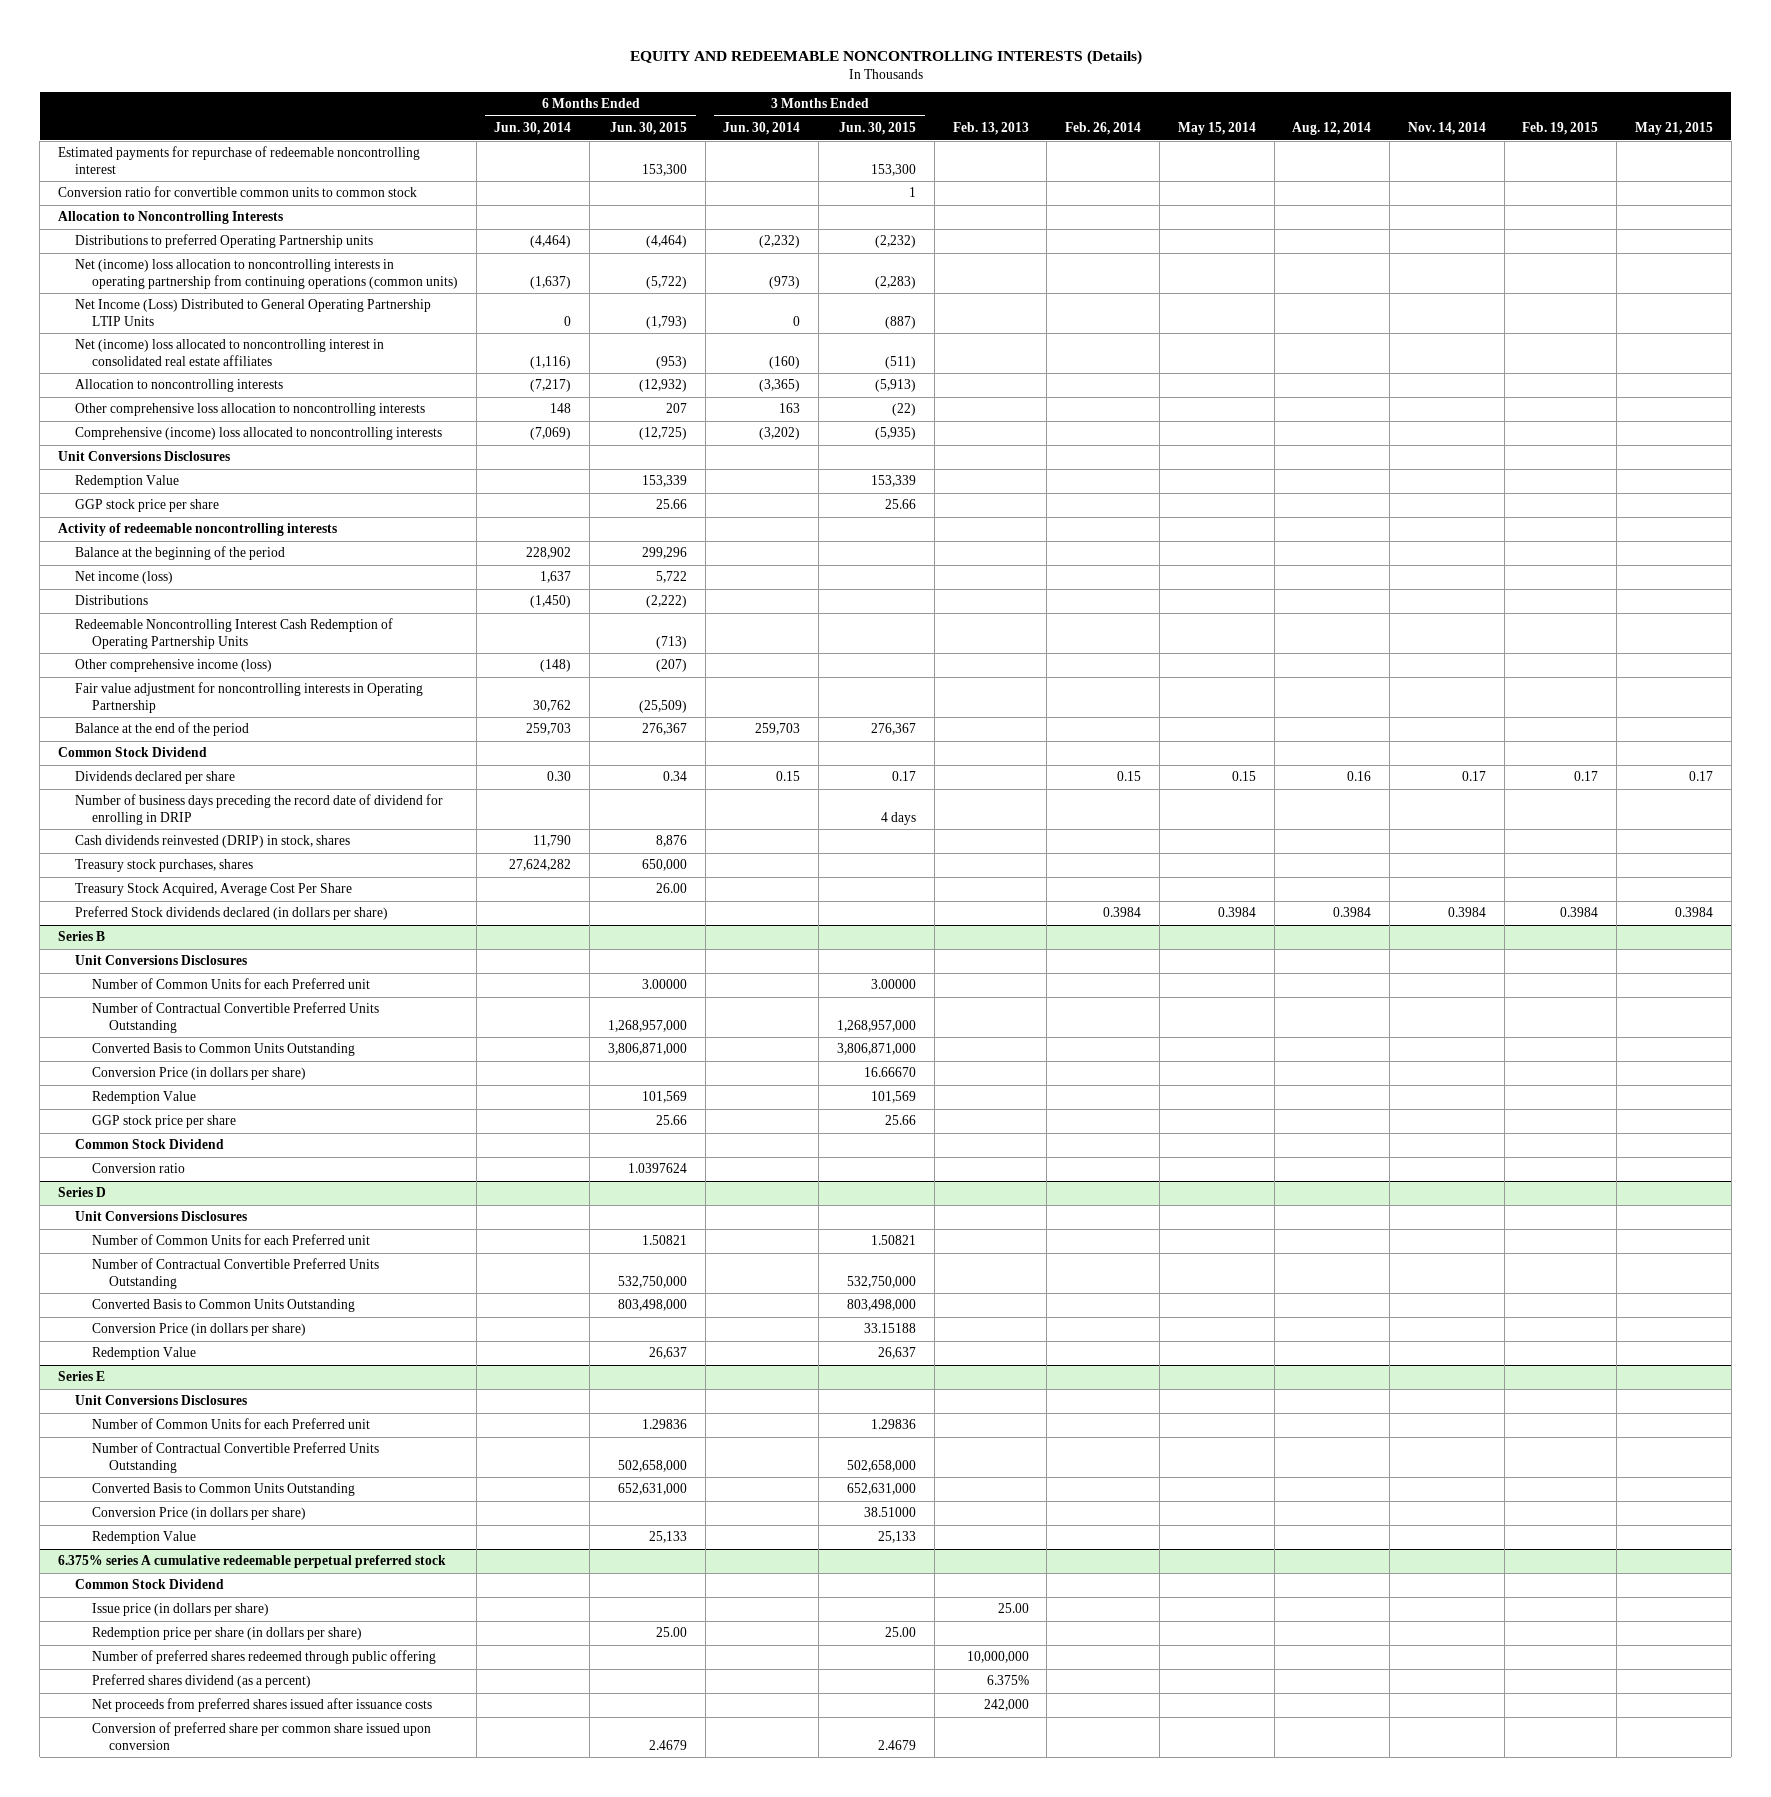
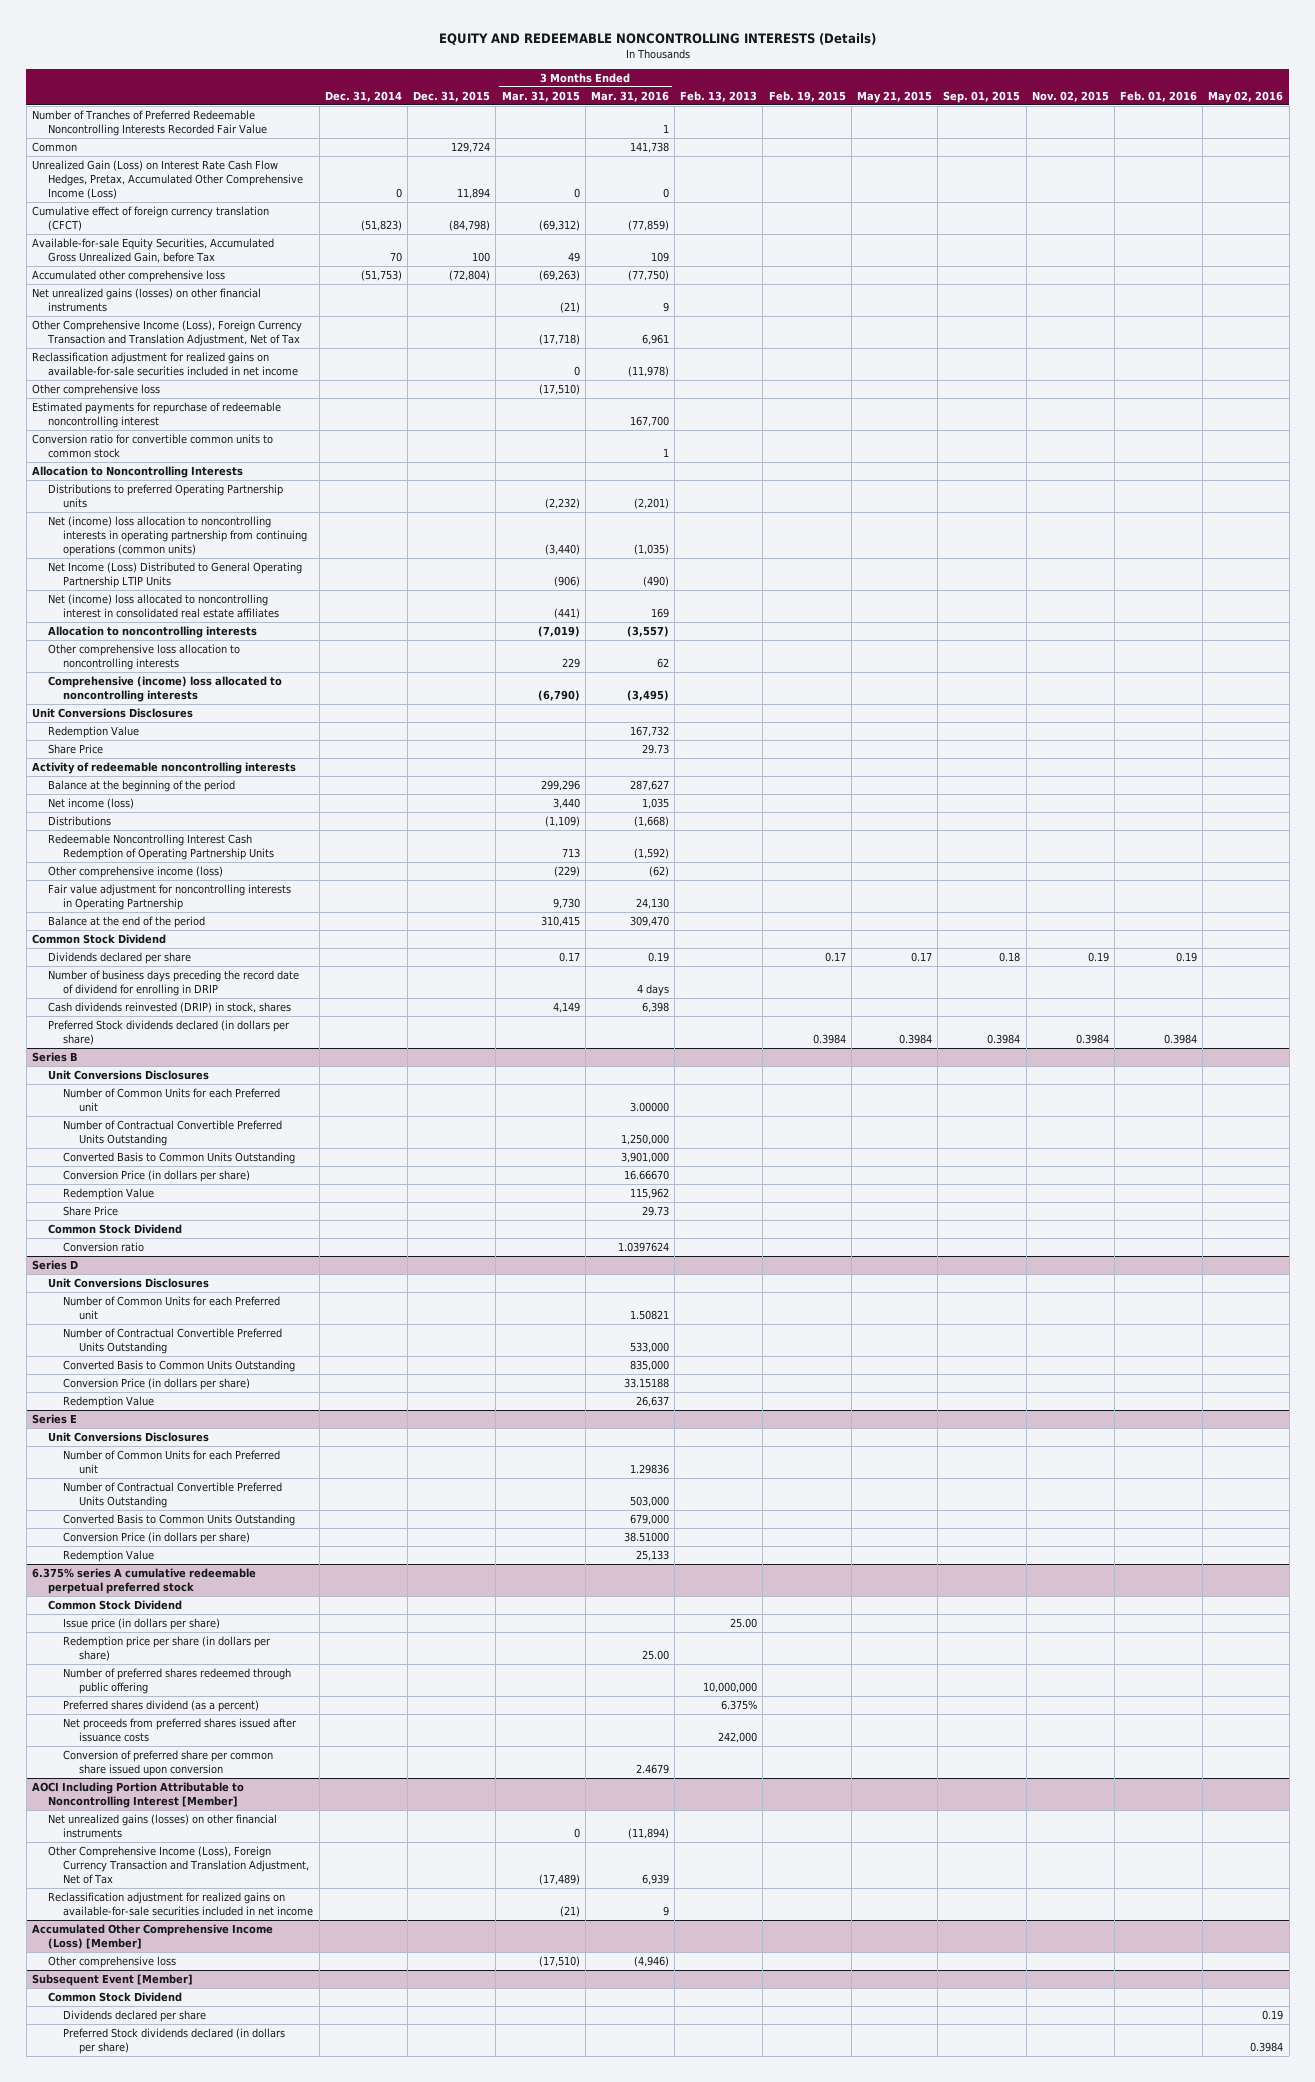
- | 6 Months Ended Jun. 30, 2014 | 6 Months Ended Jun. 30, 2015 | 3 Months Ended Jun. 30, 2014 | 3 Months Ended Jun. 30, 2015 | Feb. 13, 2013 | Feb. 26, 2014 | May 15, 2014 | Aug. 12, 2014 | Nov. 14, 2014 | Feb. 19, 2015 | May 21, 2015
+ | Dec. 31, 2014 | Dec. 31, 2015 | 3 Months Ended Mar. 31, 2015 | 3 Months Ended Mar. 31, 2016 | Feb. 13, 2013 | Feb. 19, 2015 | May 21, 2015 | Sep. 01, 2015 | Nov. 02, 2015 | Feb. 01, 2016 | May 02, 2016
+ Number of Tranches of Preferred Redeemable Noncontrolling Interests Recorded Fair Value | | | | 1 | | | | | | |
+ Common | | 129,724 | | 141,738 | | | | | | |
+ Unrealized Gain (Loss) on Interest Rate Cash Flow Hedges, Pretax, Accumulated Other Comprehensive Income (Loss) | 0 | 11,894 | 0 | 0 | | | | | | |
+ Cumulative effect of foreign currency translation (CFCT) | (51,823) | (84,798) | (69,312) | (77,859) | | | | | | |
+ Available-for-sale Equity Securities, Accumulated Gross Unrealized Gain, before Tax | 70 | 100 | 49 | 109 | | | | | | |
+ Accumulated other comprehensive loss | (51,753) | (72,804) | (69,263) | (77,750) | | | | | | |
+ Net unrealized gains (losses) on other financial instruments | | | (21) | 9 | | | | | | |
+ Other Comprehensive Income (Loss), Foreign Currency Transaction and Translation Adjustment, Net of Tax | | | (17,718) | 6,961 | | | | | | |
+ Reclassification adjustment for realized gains on available-for-sale securities included in net income | | | 0 | (11,978) | | | | | | |
+ Other comprehensive loss | | | (17,510) | | | | | | | |
- GGP stock price per share | | 25.66 | | 25.66 | | | | | | |
+ Share Price | | | | 29.73 | | | | | | |
- Treasury stock purchases, shares | 27,624,282 | 650,000 | | | | | | | | |
- Treasury Stock Acquired, Average Cost Per Share | | 26.00 | | | | | | | | |
@ Series B
- GGP stock price per share | | 25.66 | | 25.66 | | | | | | |
+ Share Price | | | | 29.73 | | | | | | |
+ AOCI Including Portion Attributable to Noncontrolling Interest [Member]
+ Net unrealized gains (losses) on other financial instruments | | | 0 | (11,894) | | | | | | |
+ Other Comprehensive Income (Loss), Foreign Currency Transaction and Translation Adjustment, Net of Tax | | | (17,489) | 6,939 | | | | | | |
+ Reclassification adjustment for realized gains on available-for-sale securities included in net income | | | (21) | 9 | | | | | | |
+ Accumulated Other Comprehensive Income (Loss) [Member]
+ Other comprehensive loss | | | (17,510) | (4,946) | | | | | | |
+ Subsequent Event [Member]
+ Common Stock Dividend
+ Dividends declared per share | | | | | | | | | | | 0.19
+ Preferred Stock dividends declared (in dollars per share) | | | | | | | | | | | 0.3984

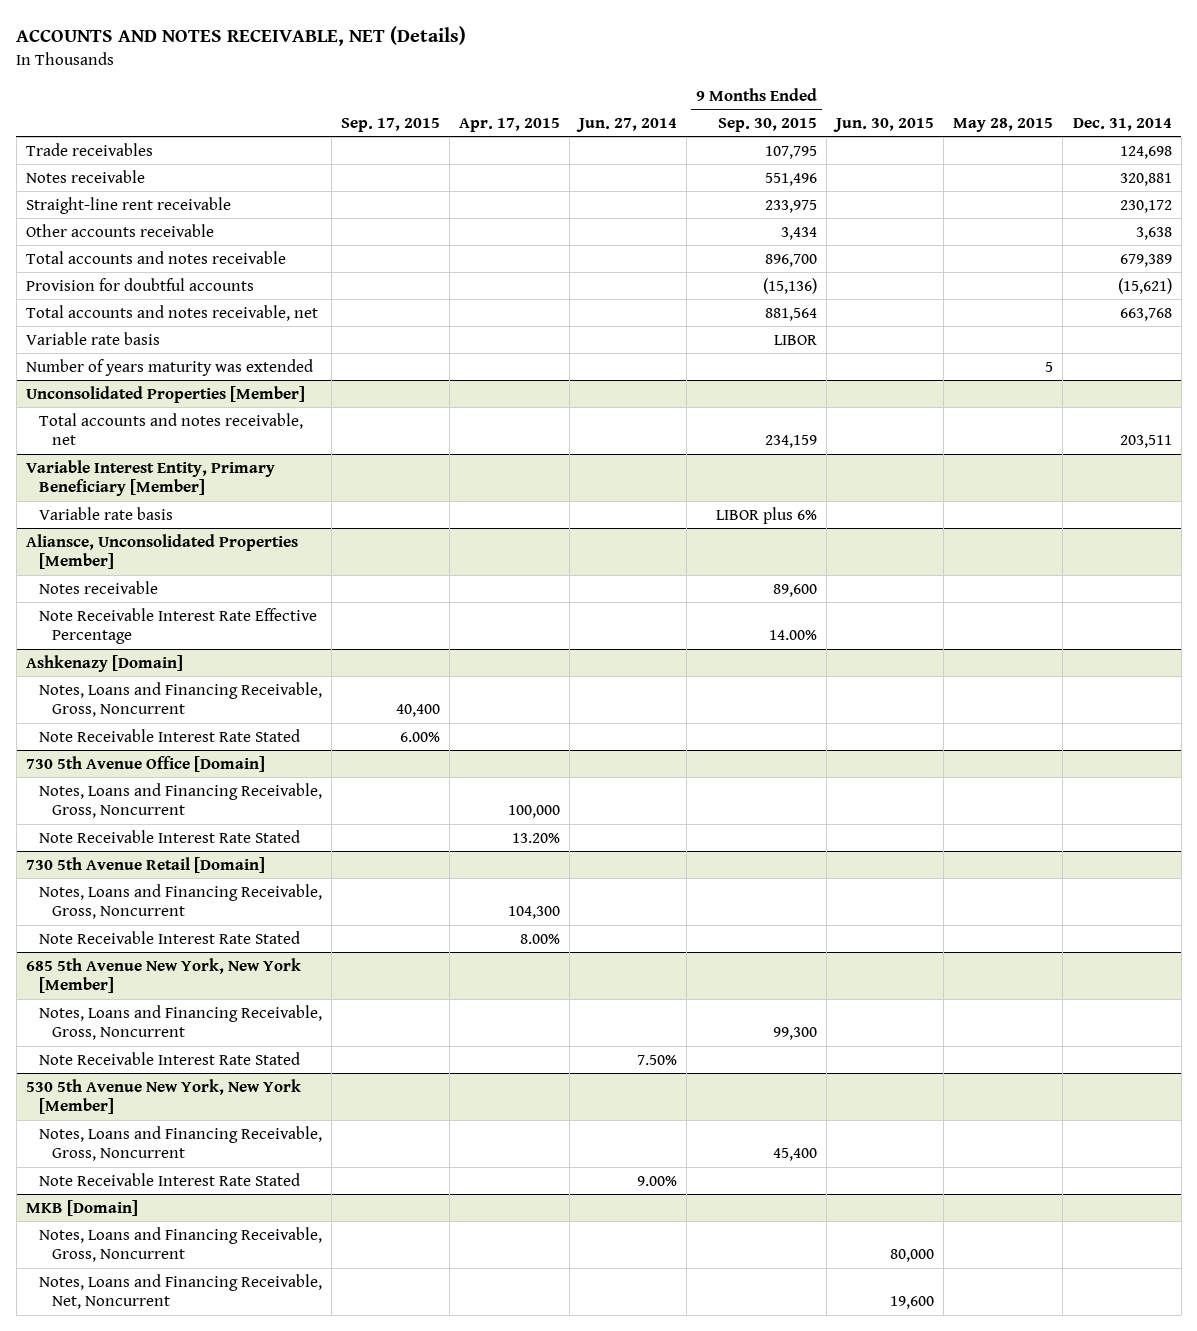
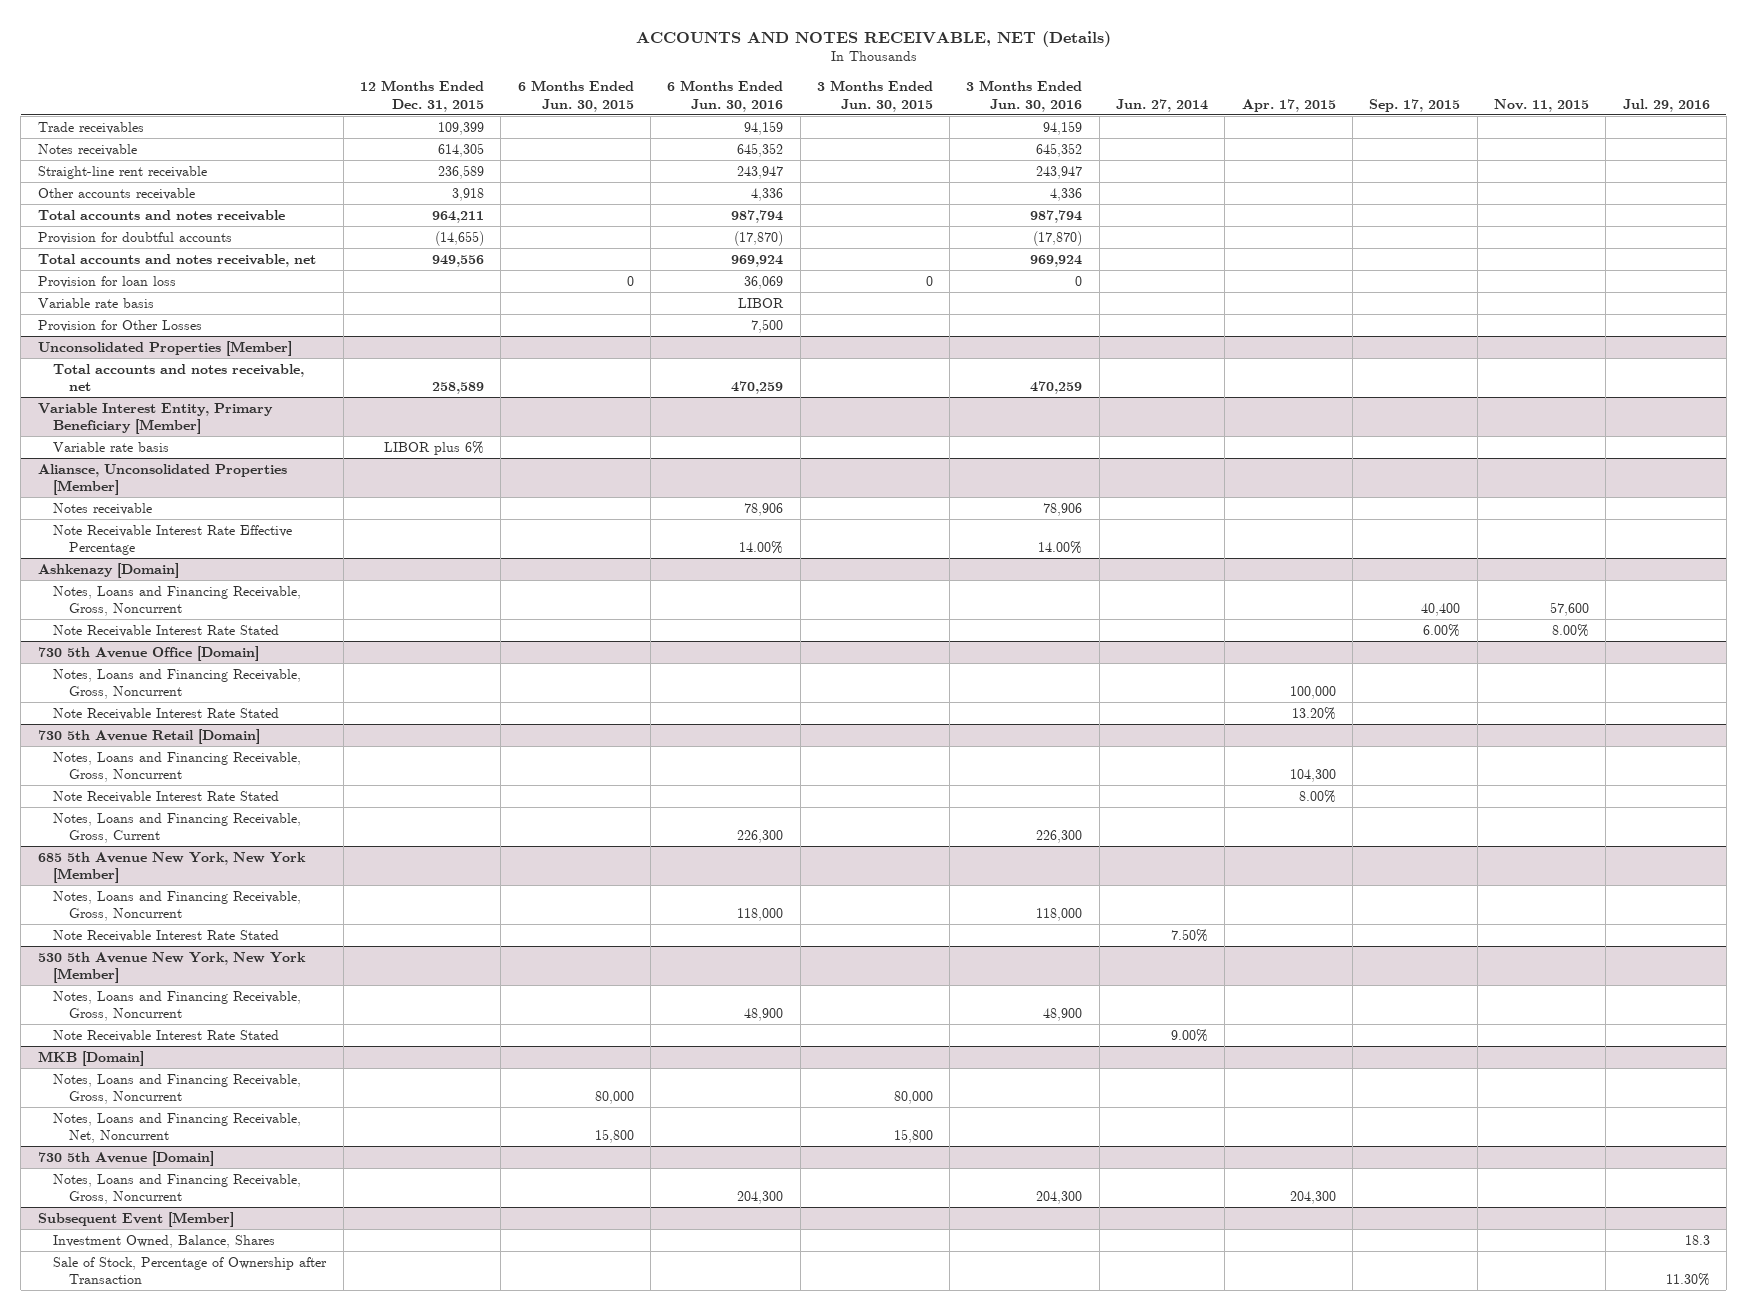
- | Sep. 17, 2015 | Apr. 17, 2015 | Jun. 27, 2014 | 9 Months Ended Sep. 30, 2015 | Jun. 30, 2015 | May 28, 2015 | Dec. 31, 2014
+ | 12 Months Ended Dec. 31, 2015 | 6 Months Ended Jun. 30, 2015 | 6 Months Ended Jun. 30, 2016 | 3 Months Ended Jun. 30, 2015 | 3 Months Ended Jun. 30, 2016 | Jun. 27, 2014 | Apr. 17, 2015 | Sep. 17, 2015 | Nov. 11, 2015 | Jul. 29, 2016
+ Provision for loan loss | | 0 | 36,069 | 0 | 0 | | | | |
- Number of years maturity was extended | | | | | | 5 |
+ Provision for Other Losses | | | 7,500 | | | | | | |
@ 730 5th Avenue Retail [Domain]
+ Notes, Loans and Financing Receivable, Gross, Current | | | 226,300 | | 226,300 | | | | |
+ 730 5th Avenue [Domain]
+ Notes, Loans and Financing Receivable, Gross, Noncurrent | | | 204,300 | | 204,300 | | 204,300 | | |
+ Subsequent Event [Member]
+ Investment Owned, Balance, Shares | | | | | | | | | | 18.3
+ Sale of Stock, Percentage of Ownership after Transaction | | | | | | | | | | 11.30%

